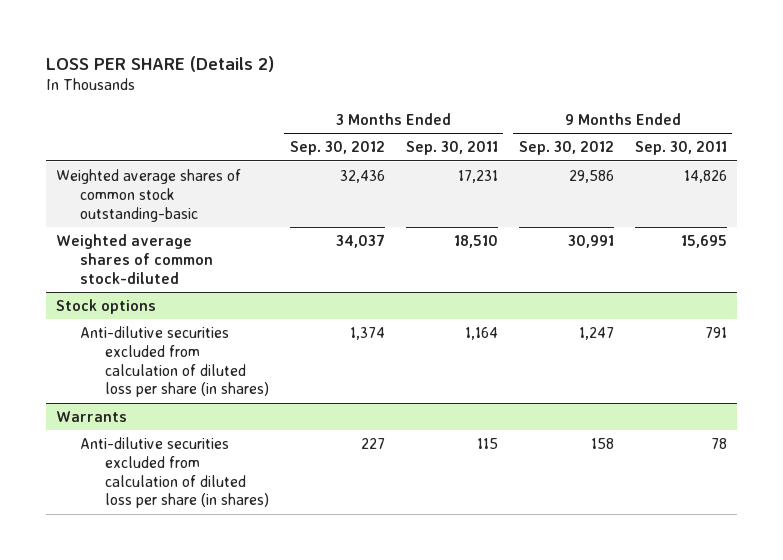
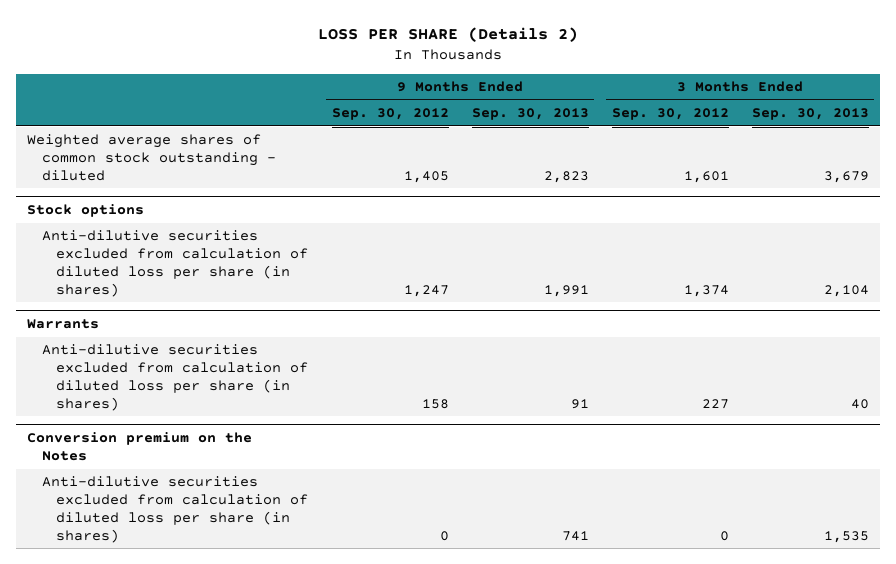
- | 3 Months Ended Sep. 30, 2012 | 3 Months Ended Sep. 30, 2011 | 9 Months Ended Sep. 30, 2012 | 9 Months Ended Sep. 30, 2011
+ | 9 Months Ended Sep. 30, 2012 | 9 Months Ended Sep. 30, 2013 | 3 Months Ended Sep. 30, 2012 | 3 Months Ended Sep. 30, 2013
- Weighted average shares of common stock outstanding-basic | 32,436 | 17,231 | 29,586 | 14,826
- Weighted average shares of common stock-diluted | 34,037 | 18,510 | 30,991 | 15,695
+ Weighted average shares of common stock outstanding - diluted | 1,405 | 2,823 | 1,601 | 3,679
+ Conversion premium on the Notes
+ Anti-dilutive securities excluded from calculation of diluted loss per share (in shares) | 0 | 741 | 0 | 1,535

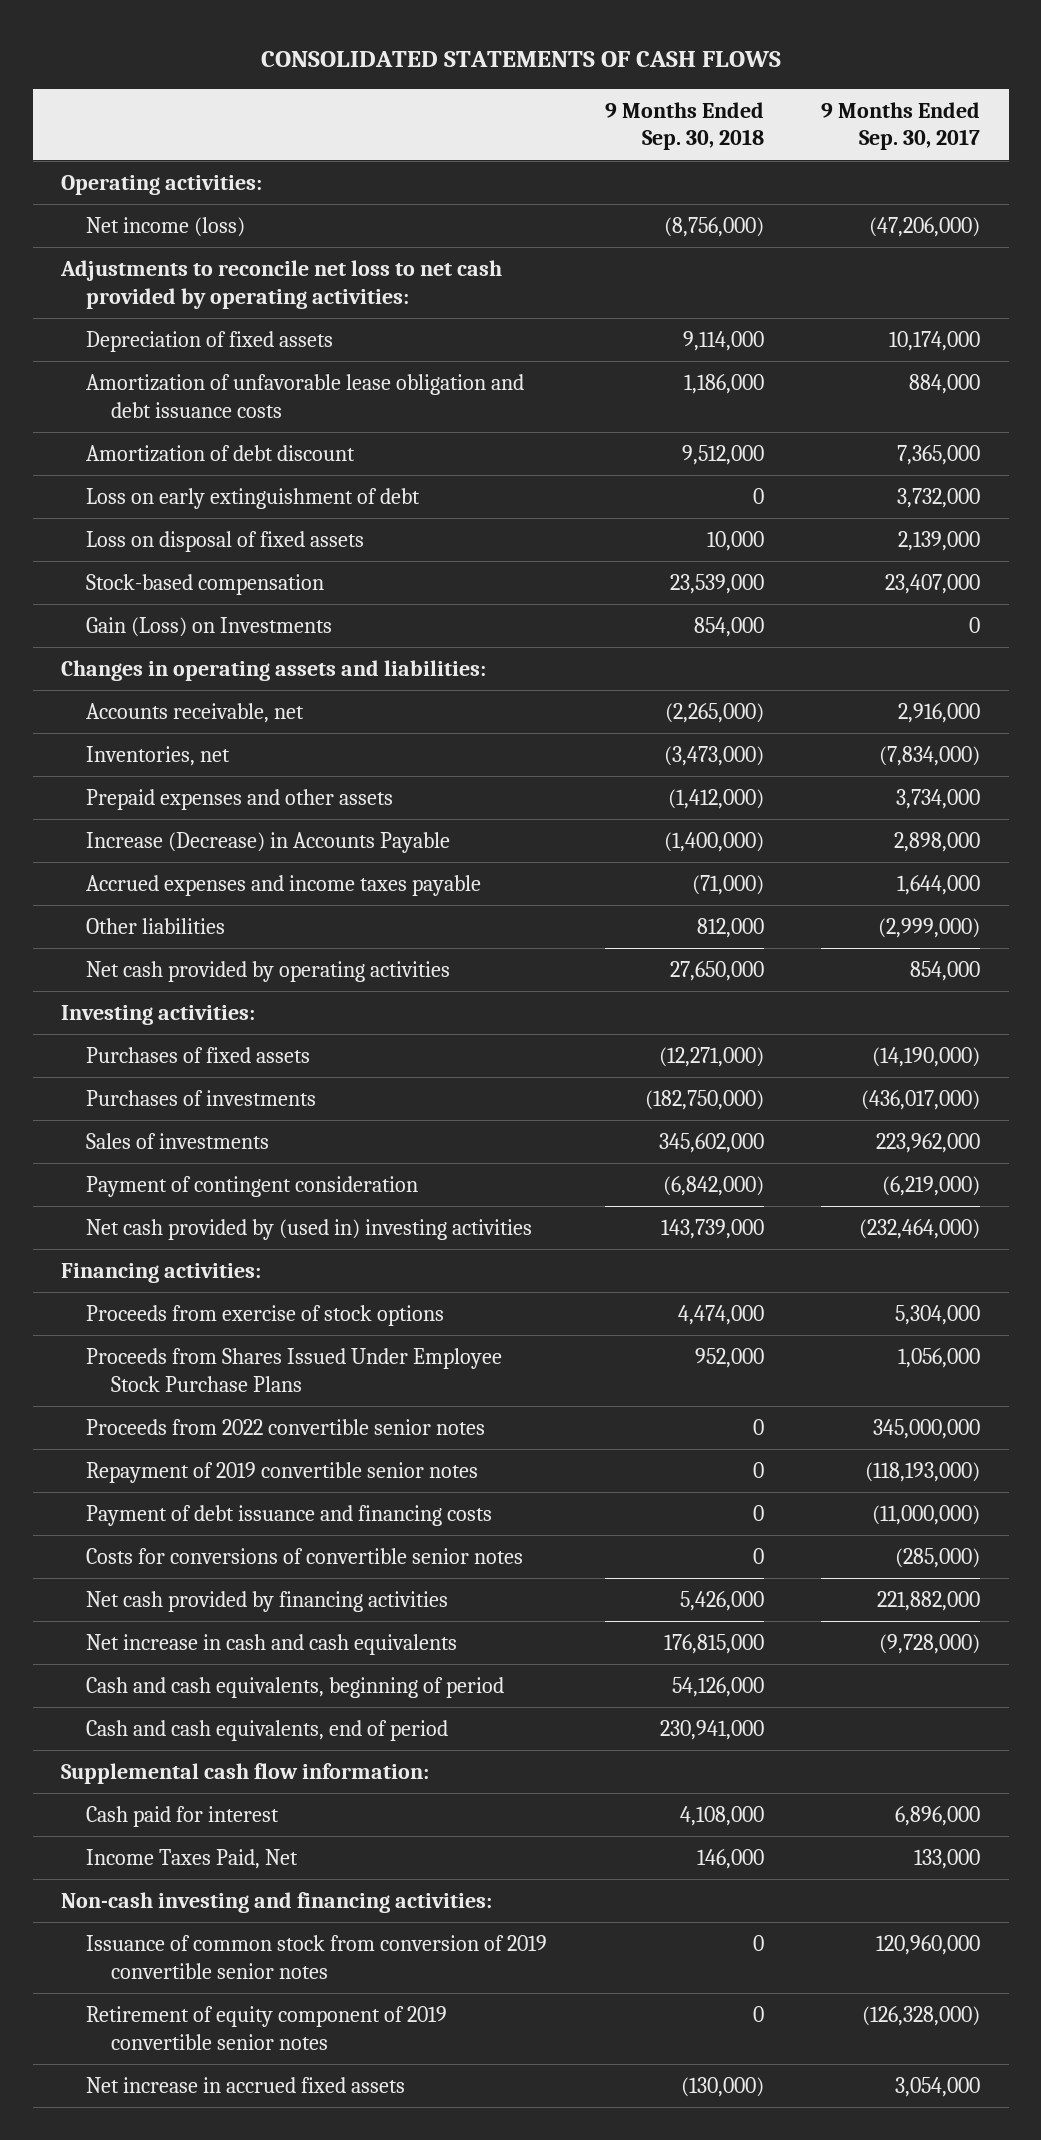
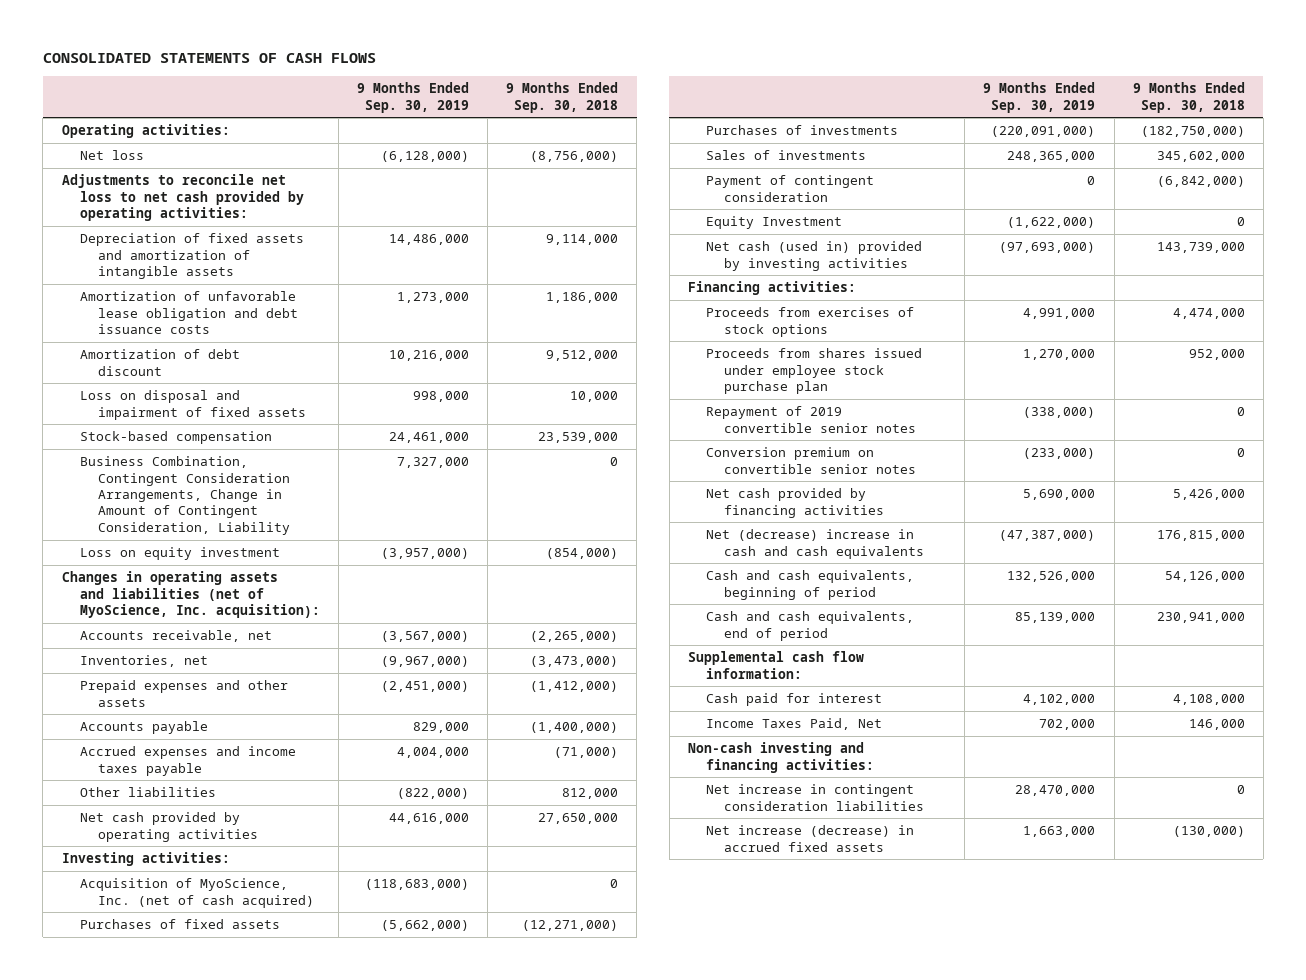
- | 9 Months Ended Sep. 30, 2018 | 9 Months Ended Sep. 30, 2017
+ | 9 Months Ended Sep. 30, 2019 | 9 Months Ended Sep. 30, 2018
- Net income (loss) | (8,756,000) | (47,206,000)
+ Net loss | (6,128,000) | (8,756,000)
- Depreciation of fixed assets | 9,114,000 | 10,174,000
+ Depreciation of fixed assets and amortization of intangible assets | 14,486,000 | 9,114,000
- Loss on early extinguishment of debt | 0 | 3,732,000
- Loss on disposal of fixed assets | 10,000 | 2,139,000
+ Loss on disposal and impairment of fixed assets | 998,000 | 10,000
- Gain (Loss) on Investments | 854,000 | 0
- Changes in operating assets and liabilities:
+ Business Combination, Contingent Consideration Arrangements, Change in Amount of Contingent Consideration, Liability | 7,327,000 | 0
+ Loss on equity investment | (3,957,000) | (854,000)
+ Changes in operating assets and liabilities (net of MyoScience, Inc. acquisition):
- Increase (Decrease) in Accounts Payable | (1,400,000) | 2,898,000
+ Accounts payable | 829,000 | (1,400,000)
+ Acquisition of MyoScience, Inc. (net of cash acquired) | (118,683,000) | 0
- Net cash provided by (used in) investing activities | 143,739,000 | (232,464,000)
+ Equity Investment | (1,622,000) | 0
+ Net cash (used in) provided by investing activities | (97,693,000) | 143,739,000
- Proceeds from exercise of stock options | 4,474,000 | 5,304,000
- Proceeds from Shares Issued Under Employee Stock Purchase Plans | 952,000 | 1,056,000
- Proceeds from 2022 convertible senior notes | 0 | 345,000,000
+ Proceeds from exercises of stock options | 4,991,000 | 4,474,000
+ Proceeds from shares issued under employee stock purchase plan | 1,270,000 | 952,000
- Payment of debt issuance and financing costs | 0 | (11,000,000)
- Costs for conversions of convertible senior notes | 0 | (285,000)
+ Conversion premium on convertible senior notes | (233,000) | 0
- Net increase in cash and cash equivalents | 176,815,000 | (9,728,000)
+ Net (decrease) increase in cash and cash equivalents | (47,387,000) | 176,815,000
- Issuance of common stock from conversion of 2019 convertible senior notes | 0 | 120,960,000
- Retirement of equity component of 2019 convertible senior notes | 0 | (126,328,000)
- Net increase in accrued fixed assets | (130,000) | 3,054,000
+ Net increase in contingent consideration liabilities | 28,470,000 | 0
+ Net increase (decrease) in accrued fixed assets | 1,663,000 | (130,000)

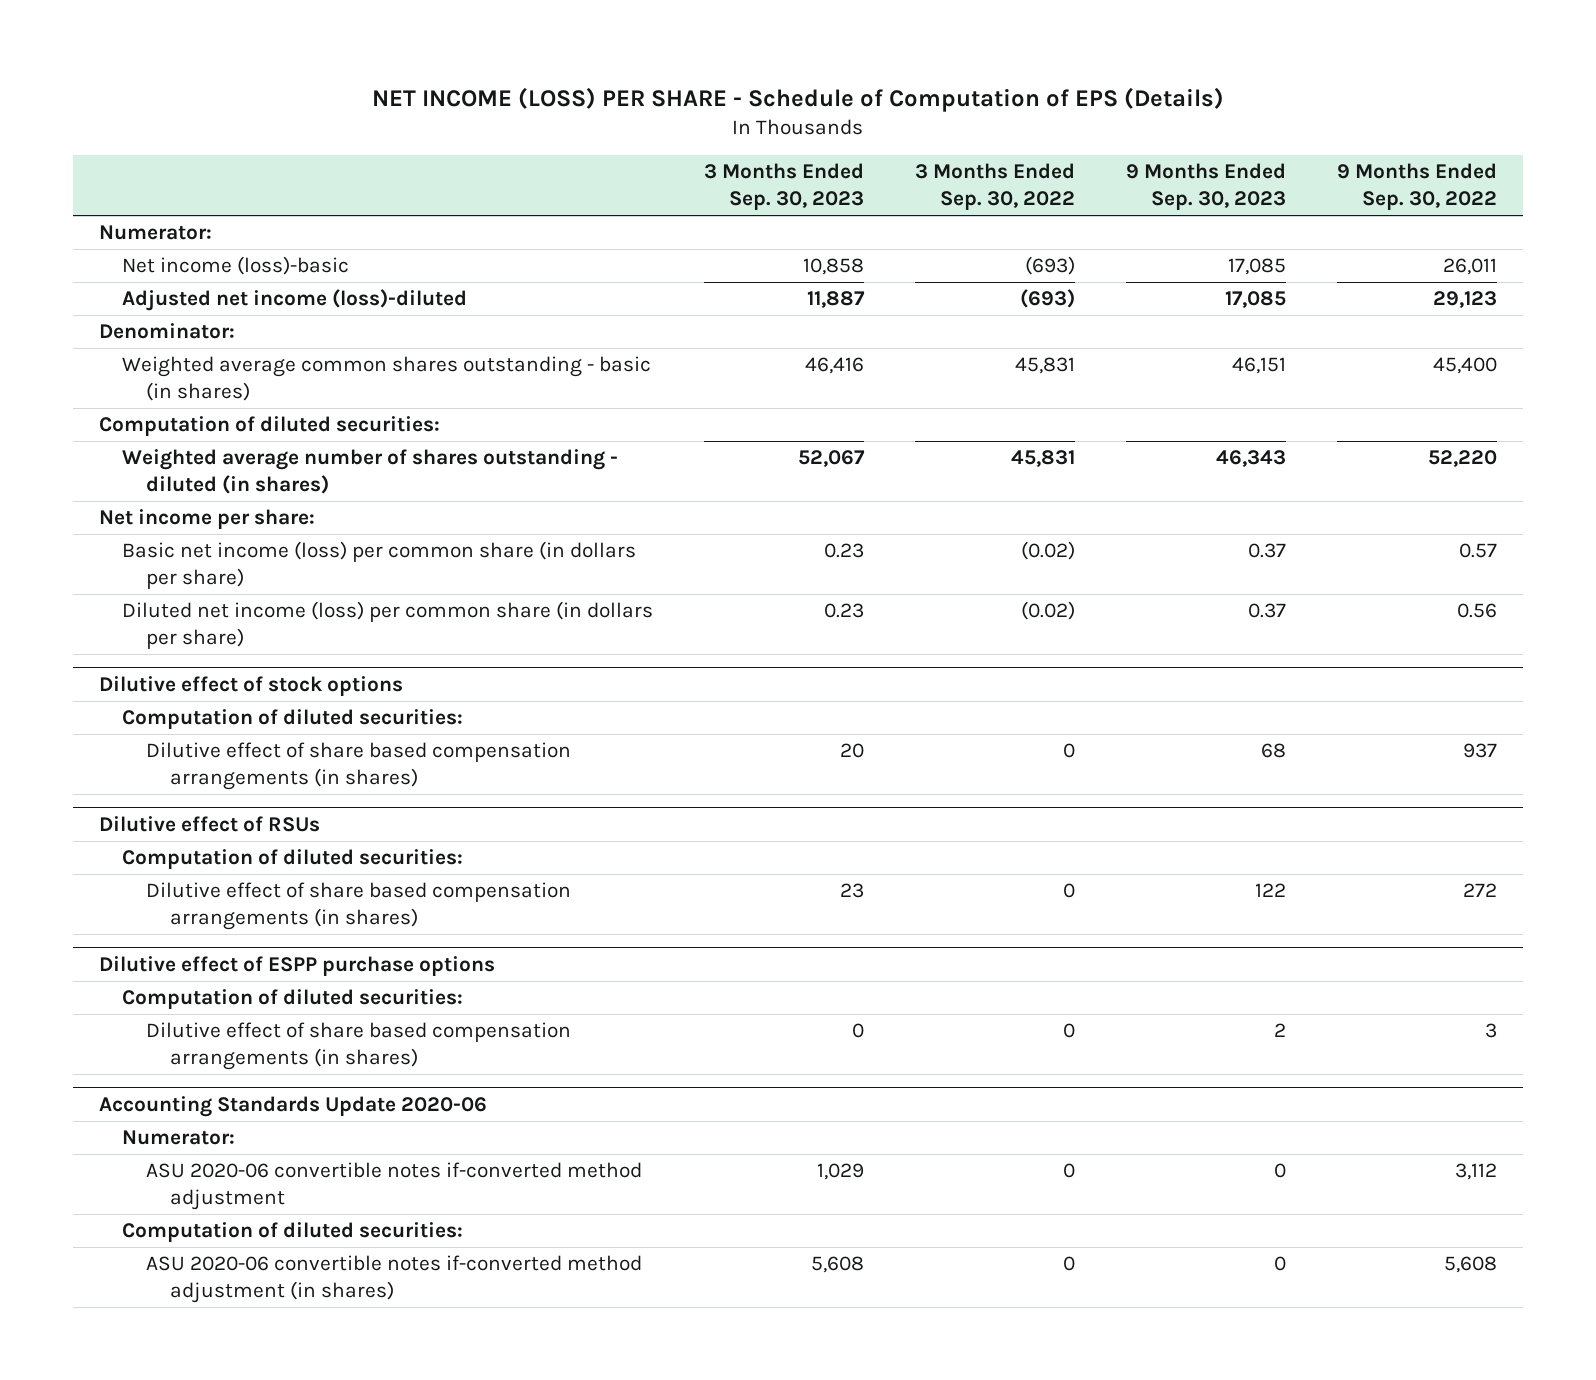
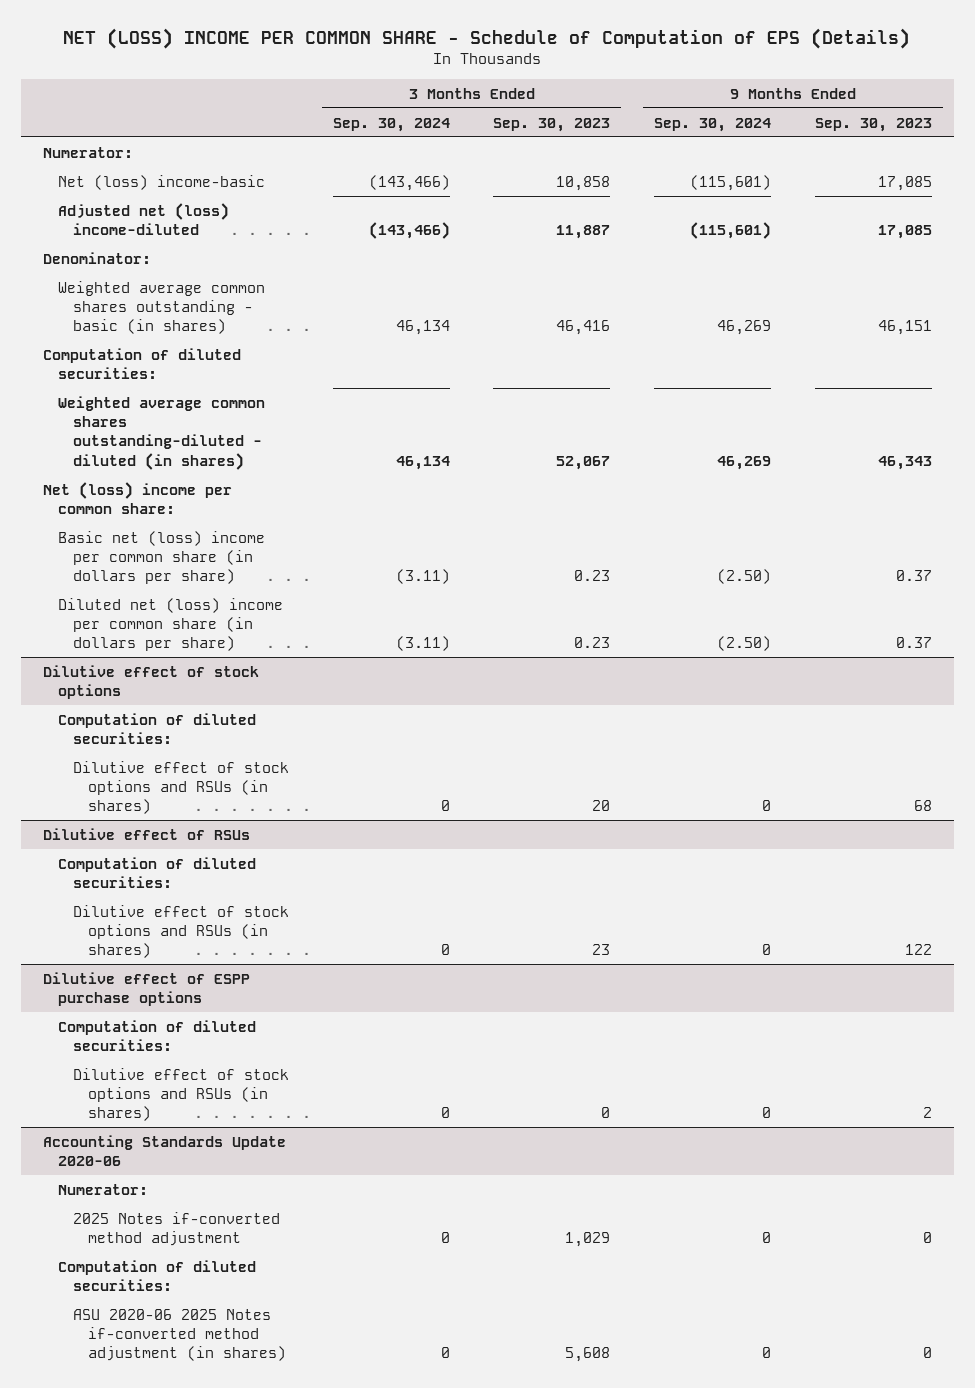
- NET INCOME (LOSS) PER SHARE - Schedule of Computation of EPS (Details)
+ NET (LOSS) INCOME PER COMMON SHARE - Schedule of Computation of EPS (Details)
- | 3 Months Ended Sep. 30, 2023 | 3 Months Ended Sep. 30, 2022 | 9 Months Ended Sep. 30, 2023 | 9 Months Ended Sep. 30, 2022
+ | 3 Months Ended Sep. 30, 2024 | 3 Months Ended Sep. 30, 2023 | 9 Months Ended Sep. 30, 2024 | 9 Months Ended Sep. 30, 2023
- Net income (loss)-basic | 10,858 | (693) | 17,085 | 26,011
- Adjusted net income (loss)-diluted | 11,887 | (693) | 17,085 | 29,123
+ Net (loss) income-basic | (143,466) | 10,858 | (115,601) | 17,085
+ Adjusted net (loss) income-diluted | (143,466) | 11,887 | (115,601) | 17,085
- Weighted average number of shares outstanding - diluted (in shares) | 52,067 | 45,831 | 46,343 | 52,220
- Net income per share:
- Basic net income (loss) per common share (in dollars per share) | 0.23 | (0.02) | 0.37 | 0.57
- Diluted net income (loss) per common share (in dollars per share) | 0.23 | (0.02) | 0.37 | 0.56
+ Weighted average common shares outstanding-diluted - diluted (in shares) | 46,134 | 52,067 | 46,269 | 46,343
+ Net (loss) income per common share:
+ Basic net (loss) income per common share (in dollars per share) | (3.11) | 0.23 | (2.50) | 0.37
+ Diluted net (loss) income per common share (in dollars per share) | (3.11) | 0.23 | (2.50) | 0.37
@ Dilutive effect of stock options
- Dilutive effect of share based compensation arrangements (in shares) | 20 | 0 | 68 | 937
+ Dilutive effect of stock options and RSUs (in shares) | 0 | 20 | 0 | 68
@ Dilutive effect of RSUs
- Dilutive effect of share based compensation arrangements (in shares) | 23 | 0 | 122 | 272
+ Dilutive effect of stock options and RSUs (in shares) | 0 | 23 | 0 | 122
@ Dilutive effect of ESPP purchase options
- Dilutive effect of share based compensation arrangements (in shares) | 0 | 0 | 2 | 3
+ Dilutive effect of stock options and RSUs (in shares) | 0 | 0 | 0 | 2
@ Accounting Standards Update 2020-06
- ASU 2020-06 convertible notes if-converted method adjustment | 1,029 | 0 | 0 | 3,112
+ 2025 Notes if-converted method adjustment | 0 | 1,029 | 0 | 0
- ASU 2020-06 convertible notes if-converted method adjustment (in shares) | 5,608 | 0 | 0 | 5,608
+ ASU 2020-06 2025 Notes if-converted method adjustment (in shares) | 0 | 5,608 | 0 | 0

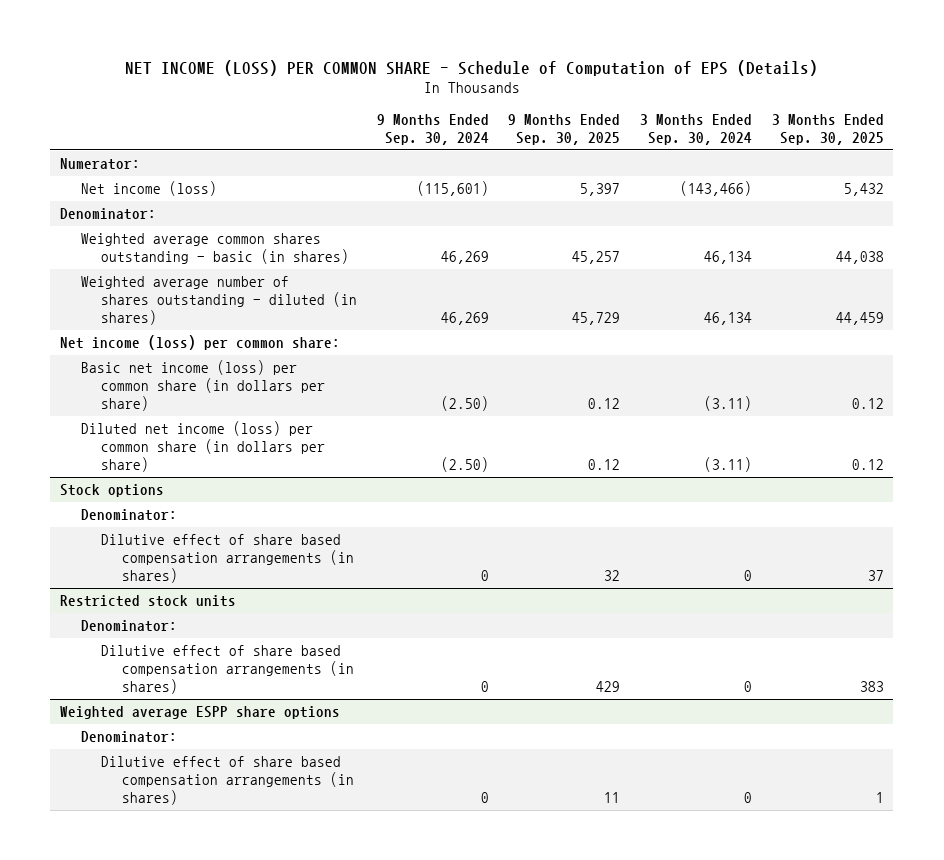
- NET (LOSS) INCOME PER COMMON SHARE - Schedule of Computation of EPS (Details)
+ NET INCOME (LOSS) PER COMMON SHARE - Schedule of Computation of EPS (Details)
- | 3 Months Ended Sep. 30, 2024 | 3 Months Ended Sep. 30, 2023 | 9 Months Ended Sep. 30, 2024 | 9 Months Ended Sep. 30, 2023
+ | 9 Months Ended Sep. 30, 2024 | 9 Months Ended Sep. 30, 2025 | 3 Months Ended Sep. 30, 2024 | 3 Months Ended Sep. 30, 2025
- Net (loss) income-basic | (143,466) | 10,858 | (115,601) | 17,085
- Adjusted net (loss) income-diluted | (143,466) | 11,887 | (115,601) | 17,085
+ Net income (loss) | (115,601) | 5,397 | (143,466) | 5,432
- Computation of diluted securities:
- Weighted average common shares outstanding-diluted - diluted (in shares) | 46,134 | 52,067 | 46,269 | 46,343
- Net (loss) income per common share:
- Basic net (loss) income per common share (in dollars per share) | (3.11) | 0.23 | (2.50) | 0.37
- Diluted net (loss) income per common share (in dollars per share) | (3.11) | 0.23 | (2.50) | 0.37
- Dilutive effect of stock options
- Computation of diluted securities:
- Dilutive effect of stock options and RSUs (in shares) | 0 | 20 | 0 | 68
- Dilutive effect of RSUs
- Computation of diluted securities:
- Dilutive effect of stock options and RSUs (in shares) | 0 | 23 | 0 | 122
- Dilutive effect of ESPP purchase options
- Computation of diluted securities:
- Dilutive effect of stock options and RSUs (in shares) | 0 | 0 | 0 | 2
- Accounting Standards Update 2020-06
- Numerator:
- 2025 Notes if-converted method adjustment | 0 | 1,029 | 0 | 0
- Computation of diluted securities:
- ASU 2020-06 2025 Notes if-converted method adjustment (in shares) | 0 | 5,608 | 0 | 0
+ Weighted average number of shares outstanding - diluted (in shares) | 46,269 | 45,729 | 46,134 | 44,459
+ Net income (loss) per common share:
+ Basic net income (loss) per common share (in dollars per share) | (2.50) | 0.12 | (3.11) | 0.12
+ Diluted net income (loss) per common share (in dollars per share) | (2.50) | 0.12 | (3.11) | 0.12
+ Stock options
+ Denominator:
+ Dilutive effect of share based compensation arrangements (in shares) | 0 | 32 | 0 | 37
+ Restricted stock units
+ Denominator:
+ Dilutive effect of share based compensation arrangements (in shares) | 0 | 429 | 0 | 383
+ Weighted average ESPP share options
+ Denominator:
+ Dilutive effect of share based compensation arrangements (in shares) | 0 | 11 | 0 | 1

